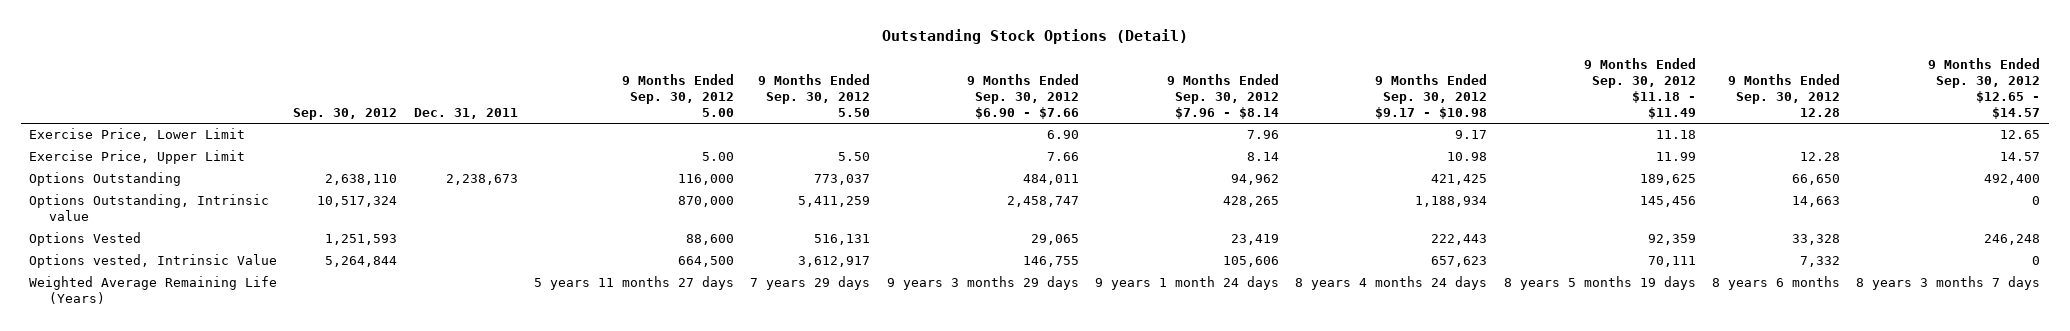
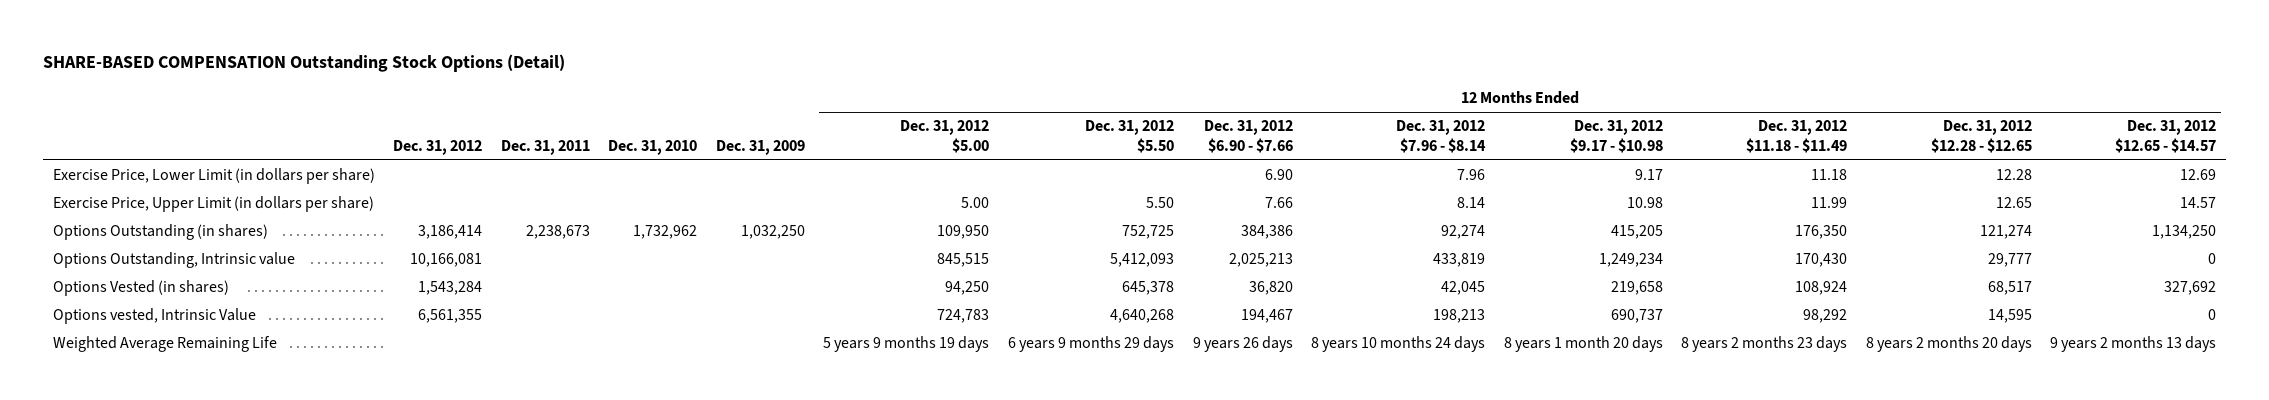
- Outstanding Stock Options (Detail)
+ SHARE-BASED COMPENSATION Outstanding Stock Options (Detail)
- | Sep. 30, 2012 | Dec. 31, 2011 | 9 Months Ended Sep. 30, 2012 5.00 | 9 Months Ended Sep. 30, 2012 5.50 | 9 Months Ended Sep. 30, 2012 $6.90 - $7.66 | 9 Months Ended Sep. 30, 2012 $7.96 - $8.14 | 9 Months Ended Sep. 30, 2012 $9.17 - $10.98 | 9 Months Ended Sep. 30, 2012 $11.18 - $11.49 | 9 Months Ended Sep. 30, 2012 12.28 | 9 Months Ended Sep. 30, 2012 $12.65 - $14.57
+ | Dec. 31, 2012 | Dec. 31, 2011 | Dec. 31, 2010 | Dec. 31, 2009 | 12 Months Ended Dec. 31, 2012 $5.00 | 12 Months Ended Dec. 31, 2012 $5.50 | 12 Months Ended Dec. 31, 2012 $6.90 - $7.66 | 12 Months Ended Dec. 31, 2012 $7.96 - $8.14 | 12 Months Ended Dec. 31, 2012 $9.17 - $10.98 | 12 Months Ended Dec. 31, 2012 $11.18 - $11.49 | 12 Months Ended Dec. 31, 2012 $12.28 - $12.65 | 12 Months Ended Dec. 31, 2012 $12.65 - $14.57
- Exercise Price, Lower Limit | | | | | 6.90 | 7.96 | 9.17 | 11.18 | | 12.65
- Exercise Price, Upper Limit | | | 5.00 | 5.50 | 7.66 | 8.14 | 10.98 | 11.99 | 12.28 | 14.57
- Options Outstanding | 2,638,110 | 2,238,673 | 116,000 | 773,037 | 484,011 | 94,962 | 421,425 | 189,625 | 66,650 | 492,400
+ Exercise Price, Lower Limit (in dollars per share) | | | | | | | 6.90 | 7.96 | 9.17 | 11.18 | 12.28 | 12.69
+ Exercise Price, Upper Limit (in dollars per share) | | | | | 5.00 | 5.50 | 7.66 | 8.14 | 10.98 | 11.99 | 12.65 | 14.57
+ Options Outstanding (in shares) | 3,186,414 | 2,238,673 | 1,732,962 | 1,032,250 | 109,950 | 752,725 | 384,386 | 92,274 | 415,205 | 176,350 | 121,274 | 1,134,250
- Options Vested | 1,251,593 | | 88,600 | 516,131 | 29,065 | 23,419 | 222,443 | 92,359 | 33,328 | 246,248
+ Options Vested (in shares) | 1,543,284 | | | | 94,250 | 645,378 | 36,820 | 42,045 | 219,658 | 108,924 | 68,517 | 327,692
- Weighted Average Remaining Life (Years) | | | 5 years 11 months 27 days | 7 years 29 days | 9 years 3 months 29 days | 9 years 1 month 24 days | 8 years 4 months 24 days | 8 years 5 months 19 days | 8 years 6 months | 8 years 3 months 7 days
+ Weighted Average Remaining Life | | | | | 5 years 9 months 19 days | 6 years 9 months 29 days | 9 years 26 days | 8 years 10 months 24 days | 8 years 1 month 20 days | 8 years 2 months 23 days | 8 years 2 months 20 days | 9 years 2 months 13 days

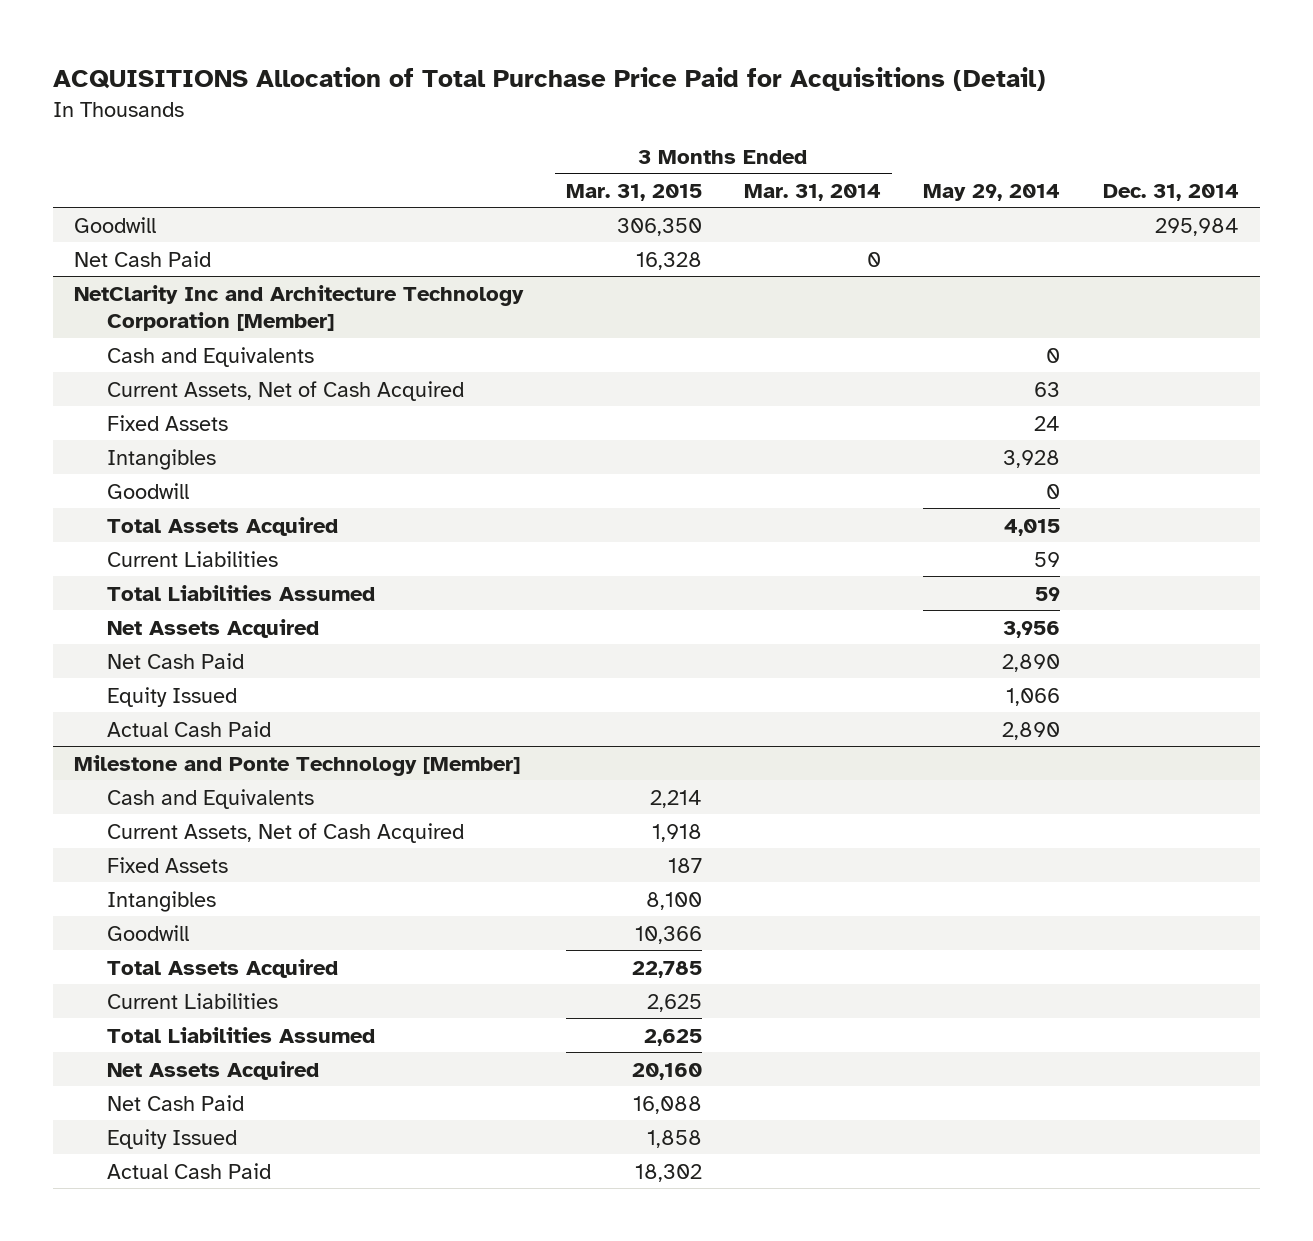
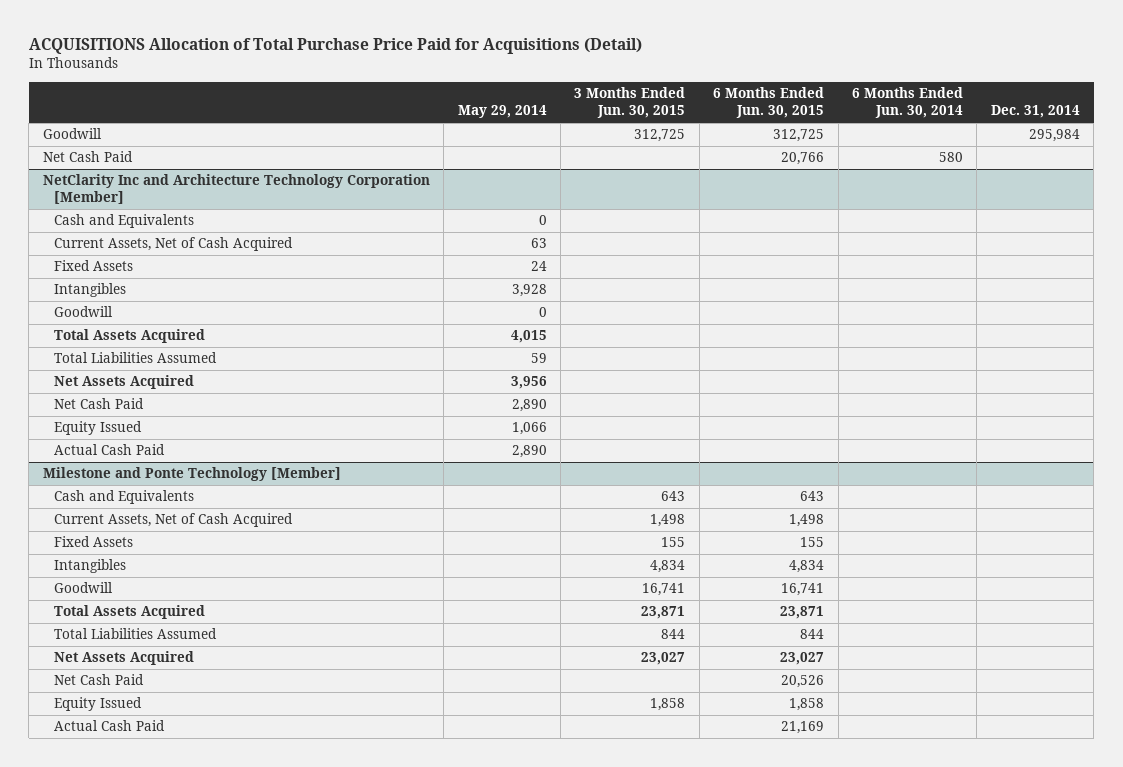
- | 3 Months Ended Mar. 31, 2015 | 3 Months Ended Mar. 31, 2014 | May 29, 2014 | Dec. 31, 2014
+ | May 29, 2014 | 3 Months Ended Jun. 30, 2015 | 6 Months Ended Jun. 30, 2015 | 6 Months Ended Jun. 30, 2014 | Dec. 31, 2014
@ NetClarity Inc and Architecture Technology Corporation [Member]
- Current Liabilities | | | 59 |
@ Milestone and Ponte Technology [Member]
- Current Liabilities | 2,625 | | |

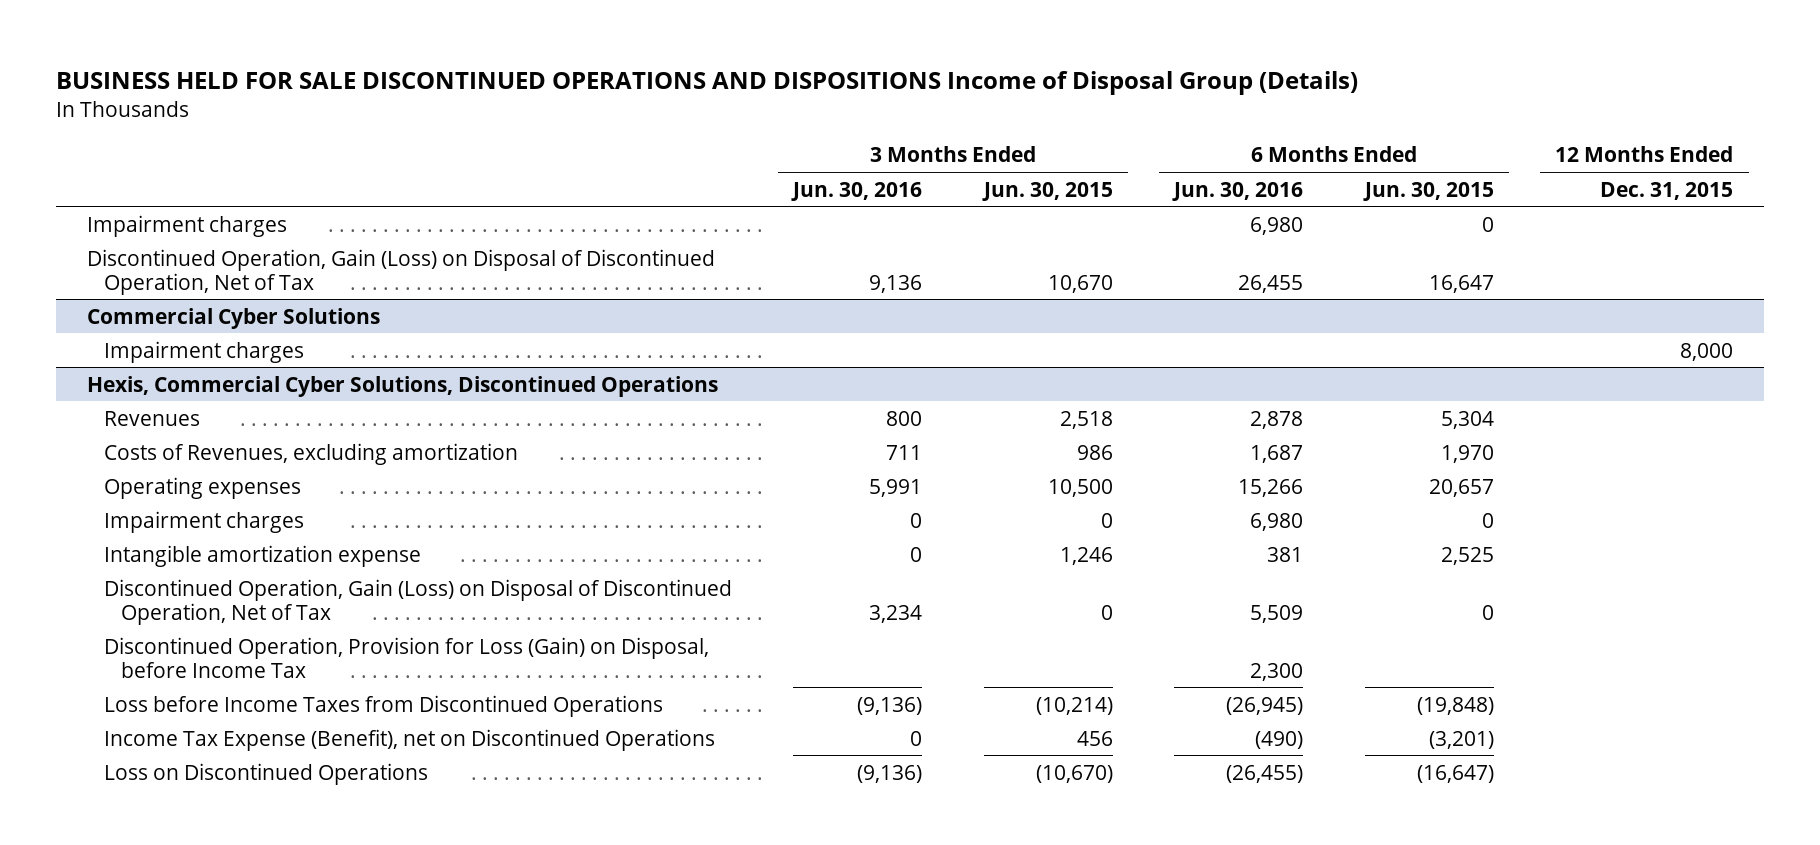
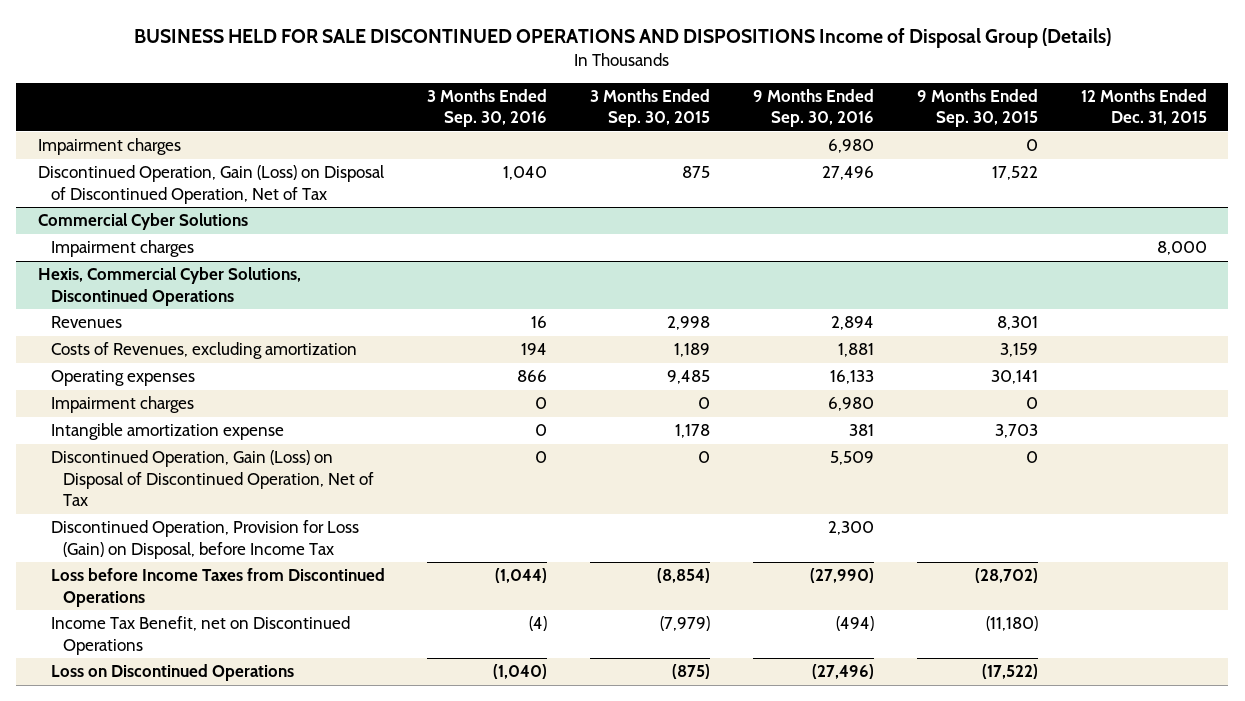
- | 3 Months Ended Jun. 30, 2016 | 3 Months Ended Jun. 30, 2015 | 6 Months Ended Jun. 30, 2016 | 6 Months Ended Jun. 30, 2015 | 12 Months Ended Dec. 31, 2015
+ | 3 Months Ended Sep. 30, 2016 | 3 Months Ended Sep. 30, 2015 | 9 Months Ended Sep. 30, 2016 | 9 Months Ended Sep. 30, 2015 | 12 Months Ended Dec. 31, 2015
@ Hexis, Commercial Cyber Solutions, Discontinued Operations
- Income Tax Expense (Benefit), net on Discontinued Operations | 0 | 456 | (490) | (3,201) |
+ Income Tax Benefit, net on Discontinued Operations | (4) | (7,979) | (494) | (11,180) |

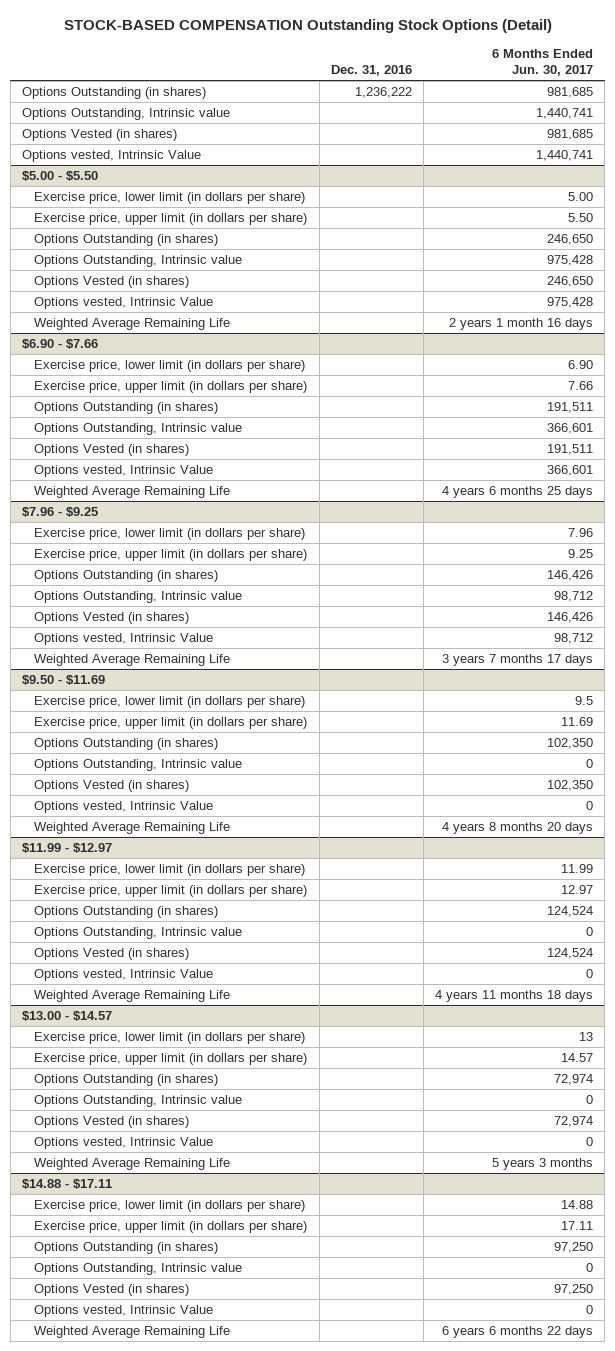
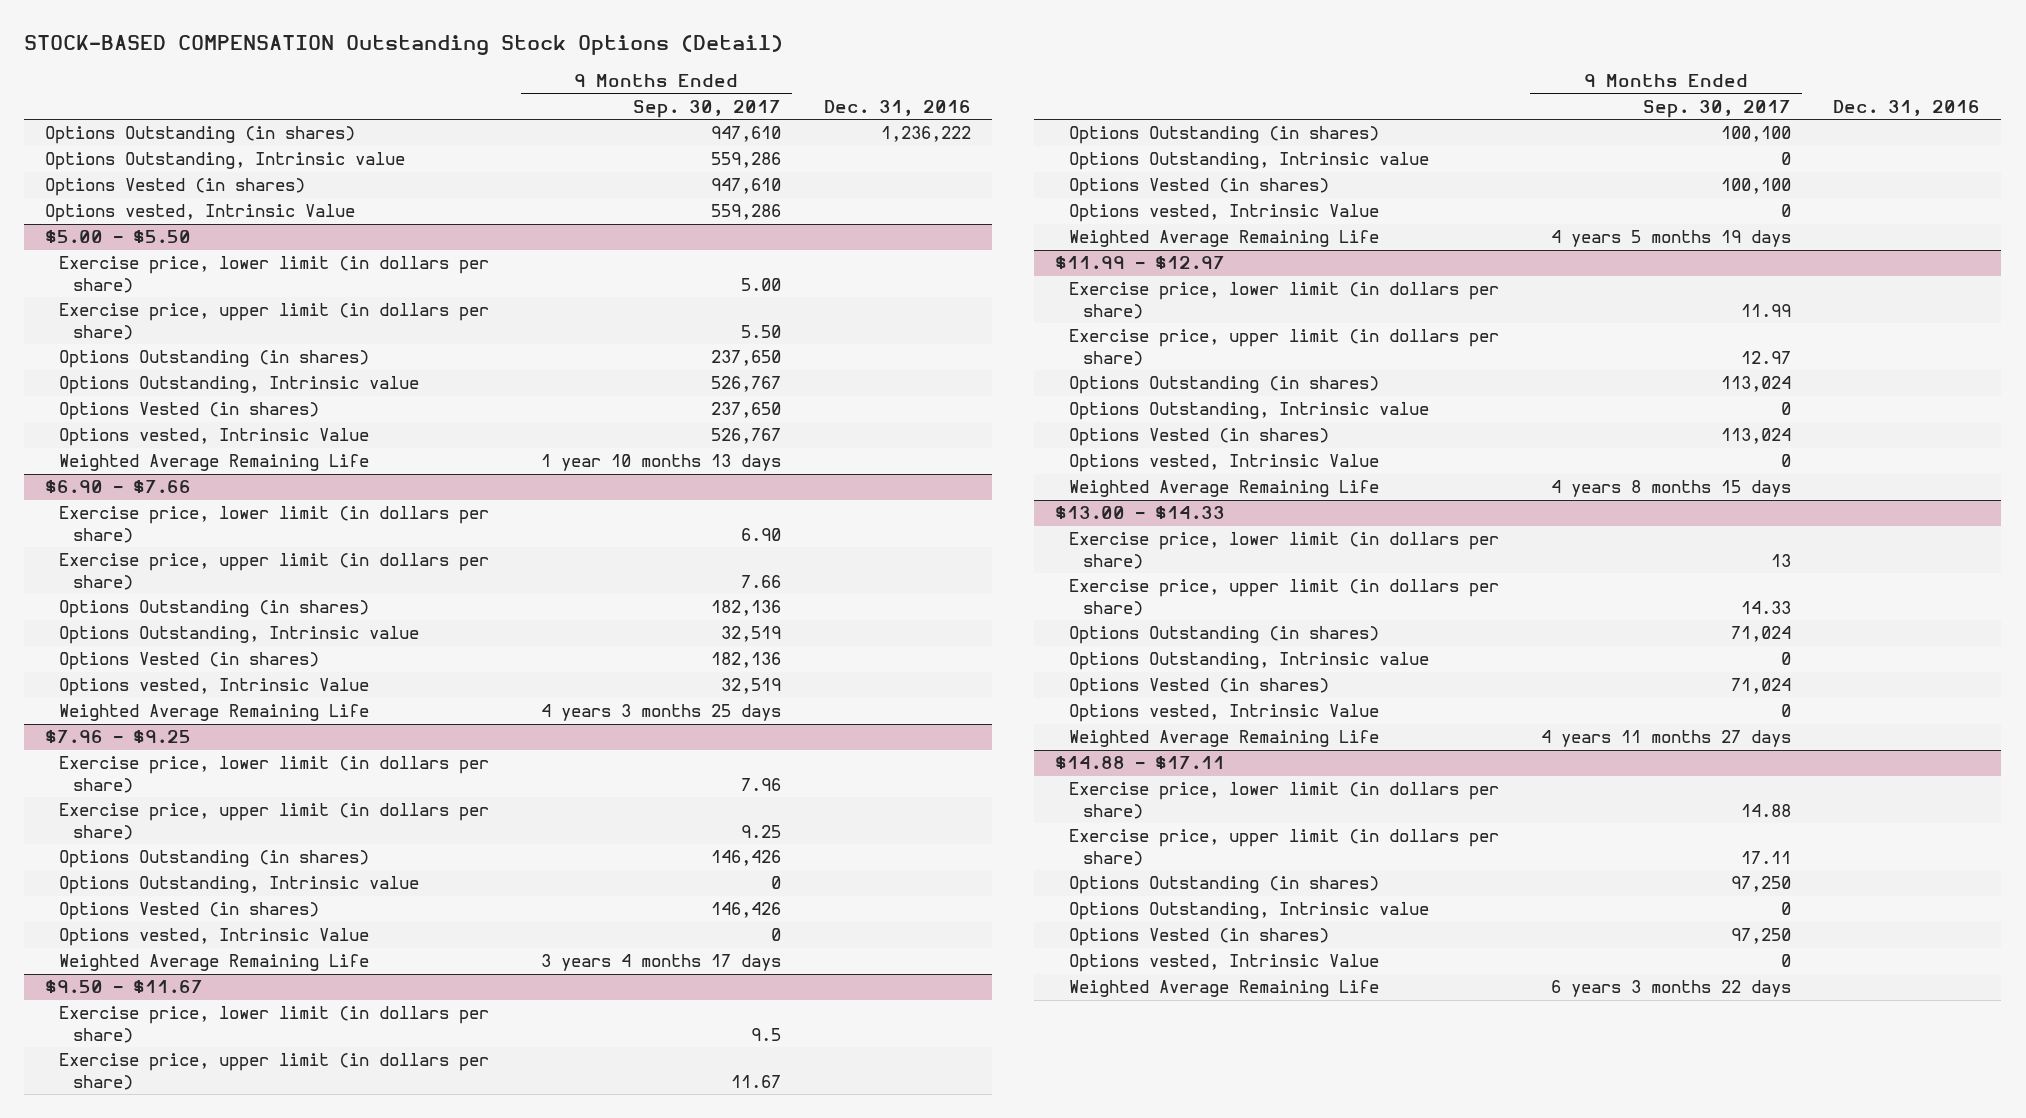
- | Dec. 31, 2016 | 6 Months Ended Jun. 30, 2017
+ | 9 Months Ended Sep. 30, 2017 | Dec. 31, 2016
- $9.50 - $11.69
+ $9.50 - $11.67
- $13.00 - $14.57
+ $13.00 - $14.33

